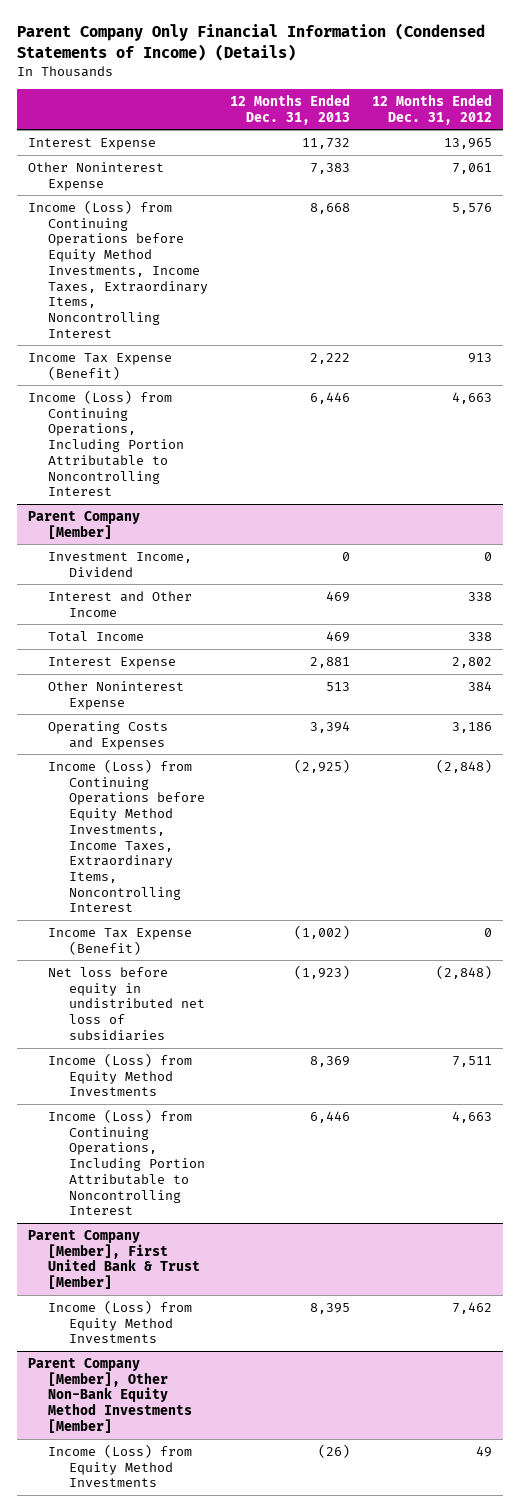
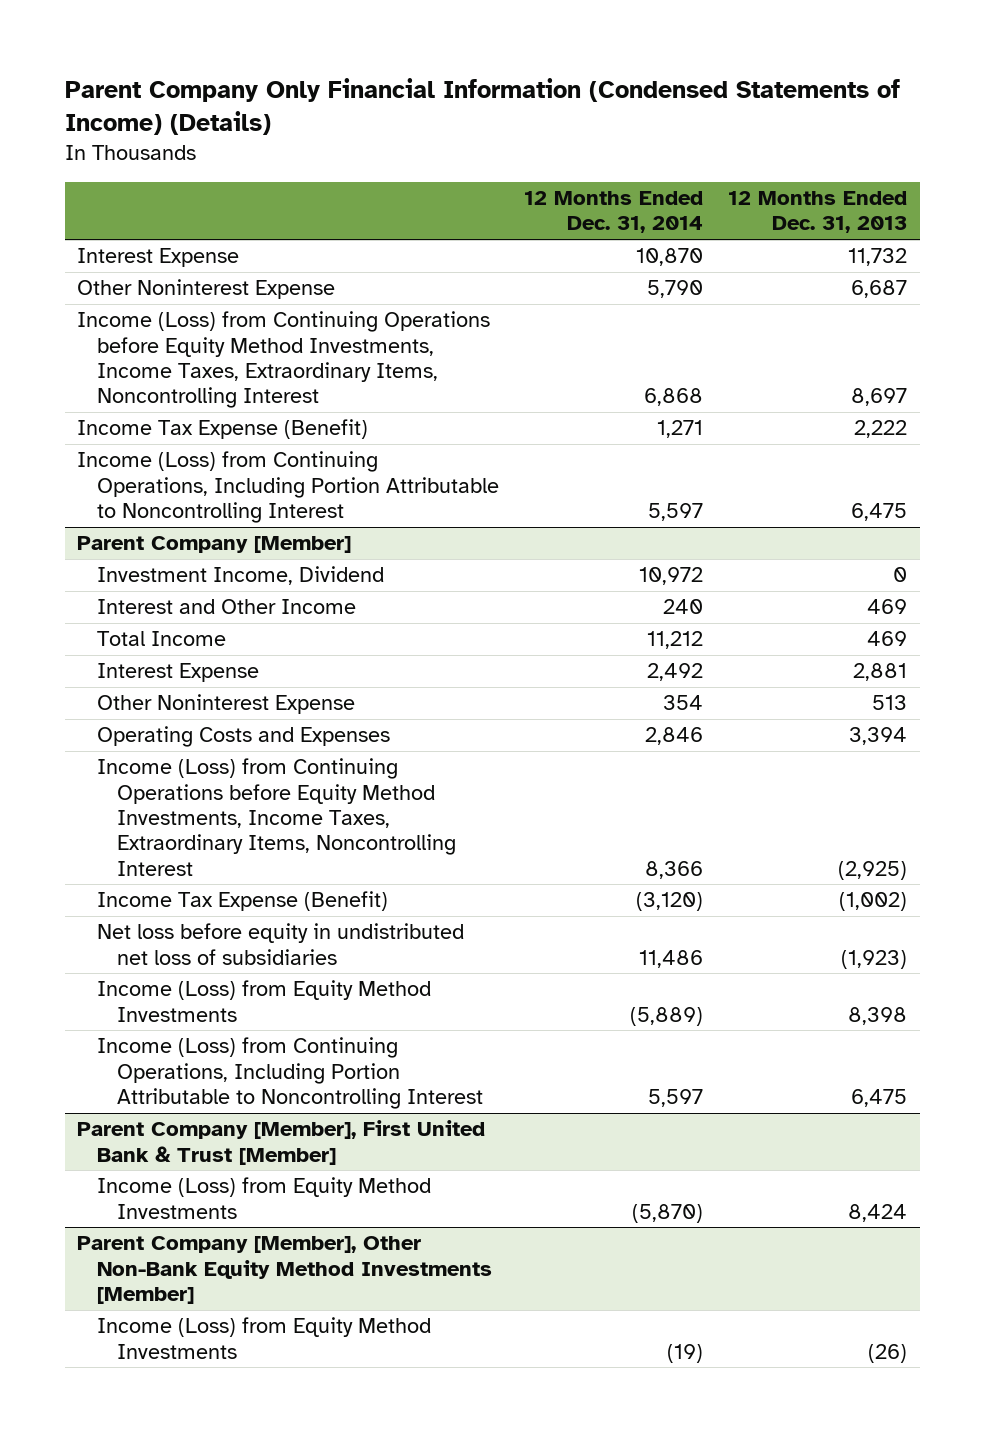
- | 12 Months Ended Dec. 31, 2013 | 12 Months Ended Dec. 31, 2012
+ | 12 Months Ended Dec. 31, 2014 | 12 Months Ended Dec. 31, 2013
- Other Noninterest Expense | 7,383 | 7,061
- Income (Loss) from Continuing Operations before Equity Method Investments, Income Taxes, Extraordinary Items, Noncontrolling Interest | 8,668 | 5,576
+ Other Noninterest Expense | 5,790 | 6,687
+ Income (Loss) from Continuing Operations before Equity Method Investments, Income Taxes, Extraordinary Items, Noncontrolling Interest | 6,868 | 8,697
- Income (Loss) from Continuing Operations, Including Portion Attributable to Noncontrolling Interest | 6,446 | 4,663
+ Income (Loss) from Continuing Operations, Including Portion Attributable to Noncontrolling Interest | 5,597 | 6,475
@ Parent Company [Member]
- Income (Loss) from Equity Method Investments | 8,369 | 7,511
- Income (Loss) from Continuing Operations, Including Portion Attributable to Noncontrolling Interest | 6,446 | 4,663
+ Income (Loss) from Equity Method Investments | (5,889) | 8,398
+ Income (Loss) from Continuing Operations, Including Portion Attributable to Noncontrolling Interest | 5,597 | 6,475
@ Parent Company [Member], First United Bank & Trust [Member]
- Income (Loss) from Equity Method Investments | 8,395 | 7,462
+ Income (Loss) from Equity Method Investments | (5,870) | 8,424

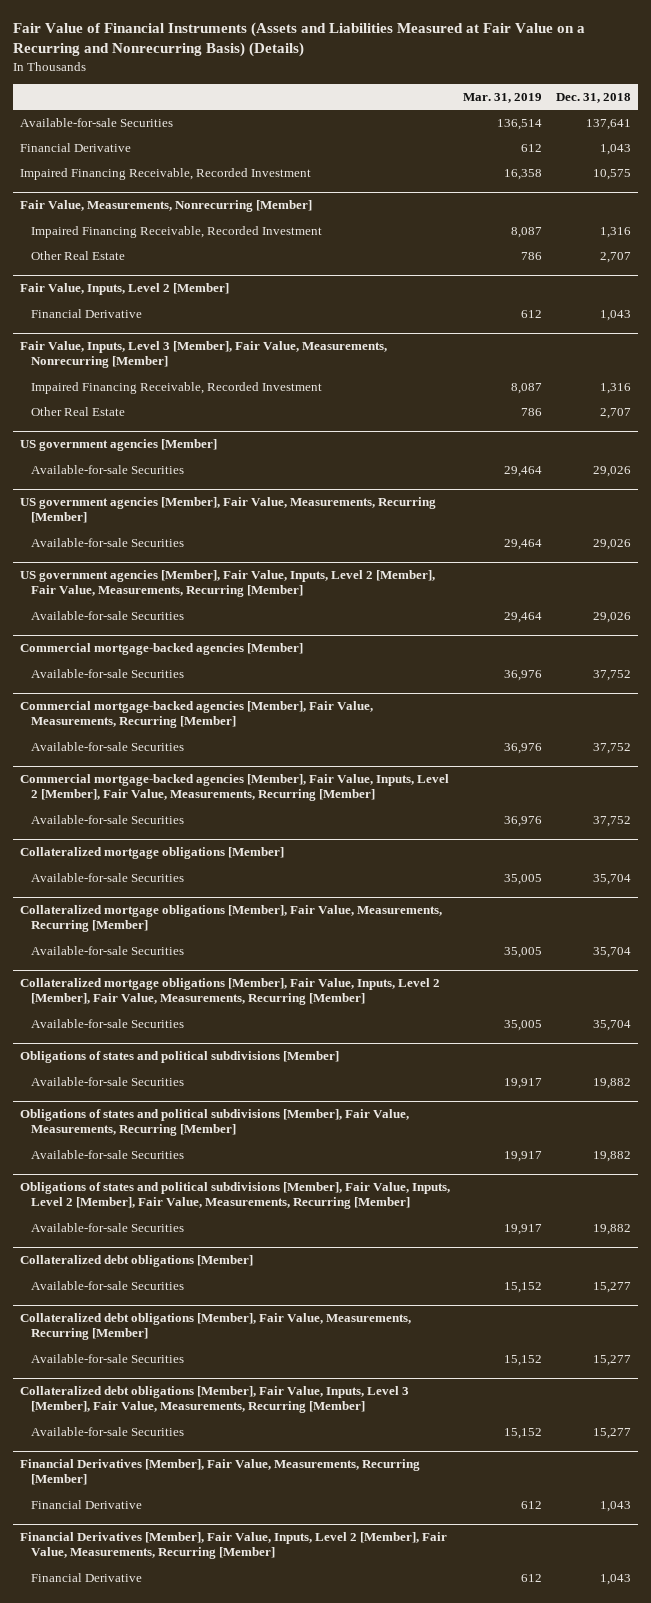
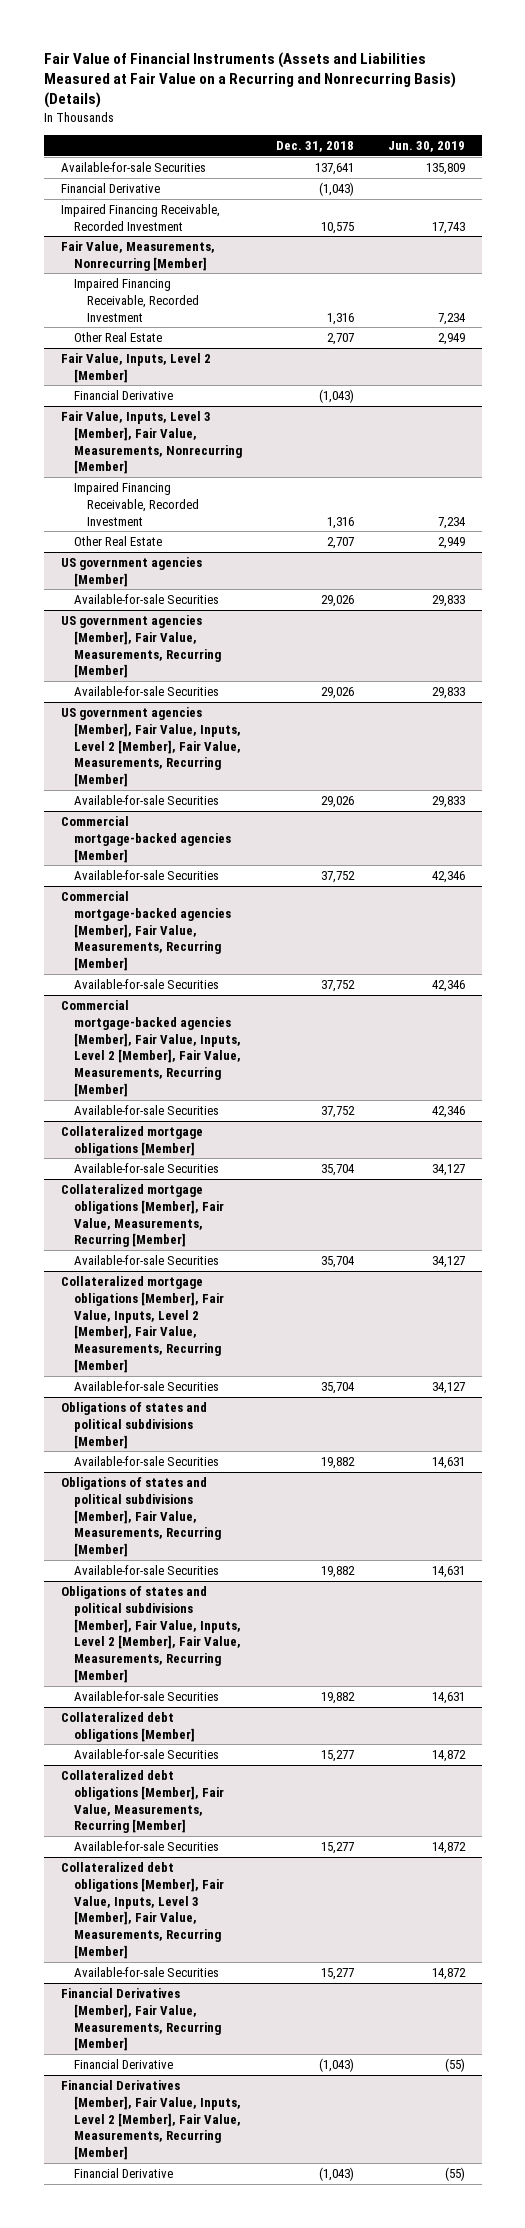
- | Mar. 31, 2019 | Dec. 31, 2018
+ | Dec. 31, 2018 | Jun. 30, 2019
- Financial Derivative | 612 | 1,043
+ Financial Derivative | (1,043) |
@ Fair Value, Inputs, Level 2 [Member]
- Financial Derivative | 612 | 1,043
+ Financial Derivative | (1,043) |
@ Financial Derivatives [Member], Fair Value, Measurements, Recurring [Member]
- Financial Derivative | 612 | 1,043
+ Financial Derivative | (1,043) | (55)
@ Financial Derivatives [Member], Fair Value, Inputs, Level 2 [Member], Fair Value, Measurements, Recurring [Member]
- Financial Derivative | 612 | 1,043
+ Financial Derivative | (1,043) | (55)

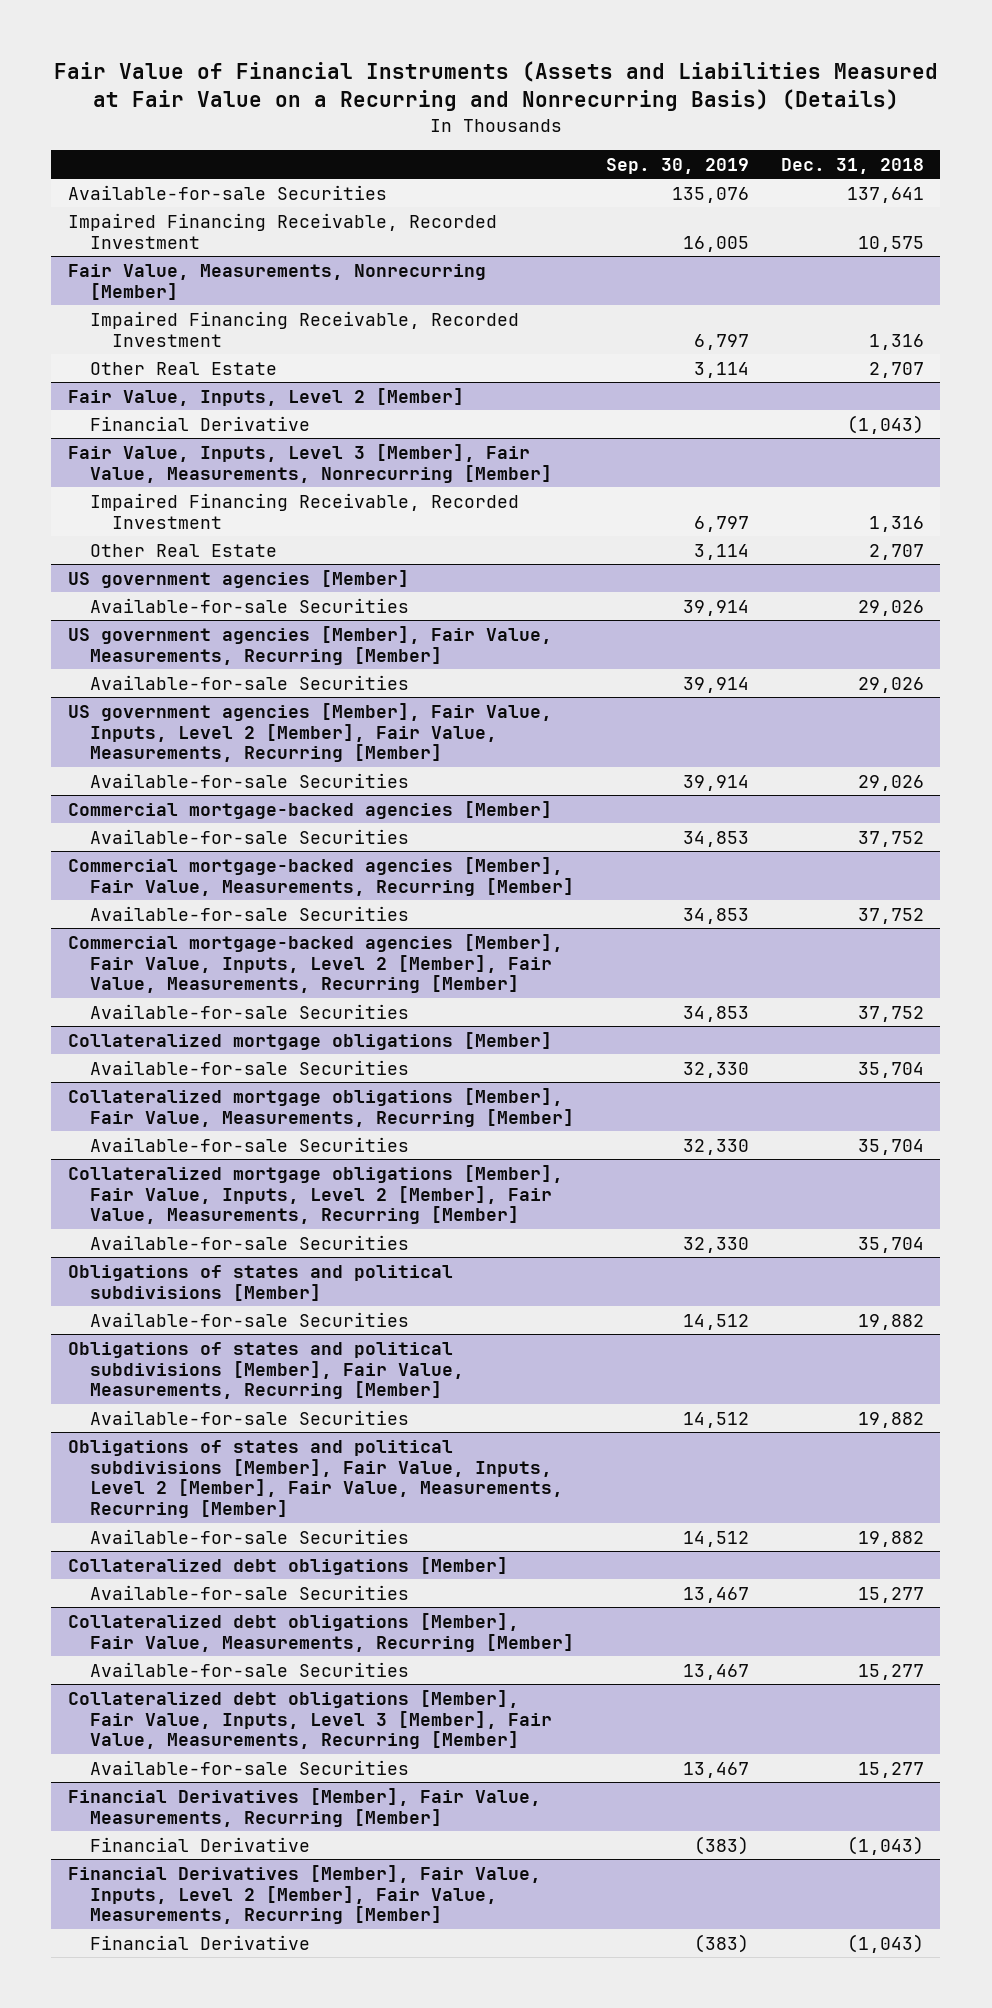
- | Dec. 31, 2018 | Jun. 30, 2019
+ | Sep. 30, 2019 | Dec. 31, 2018
- Financial Derivative | (1,043) |

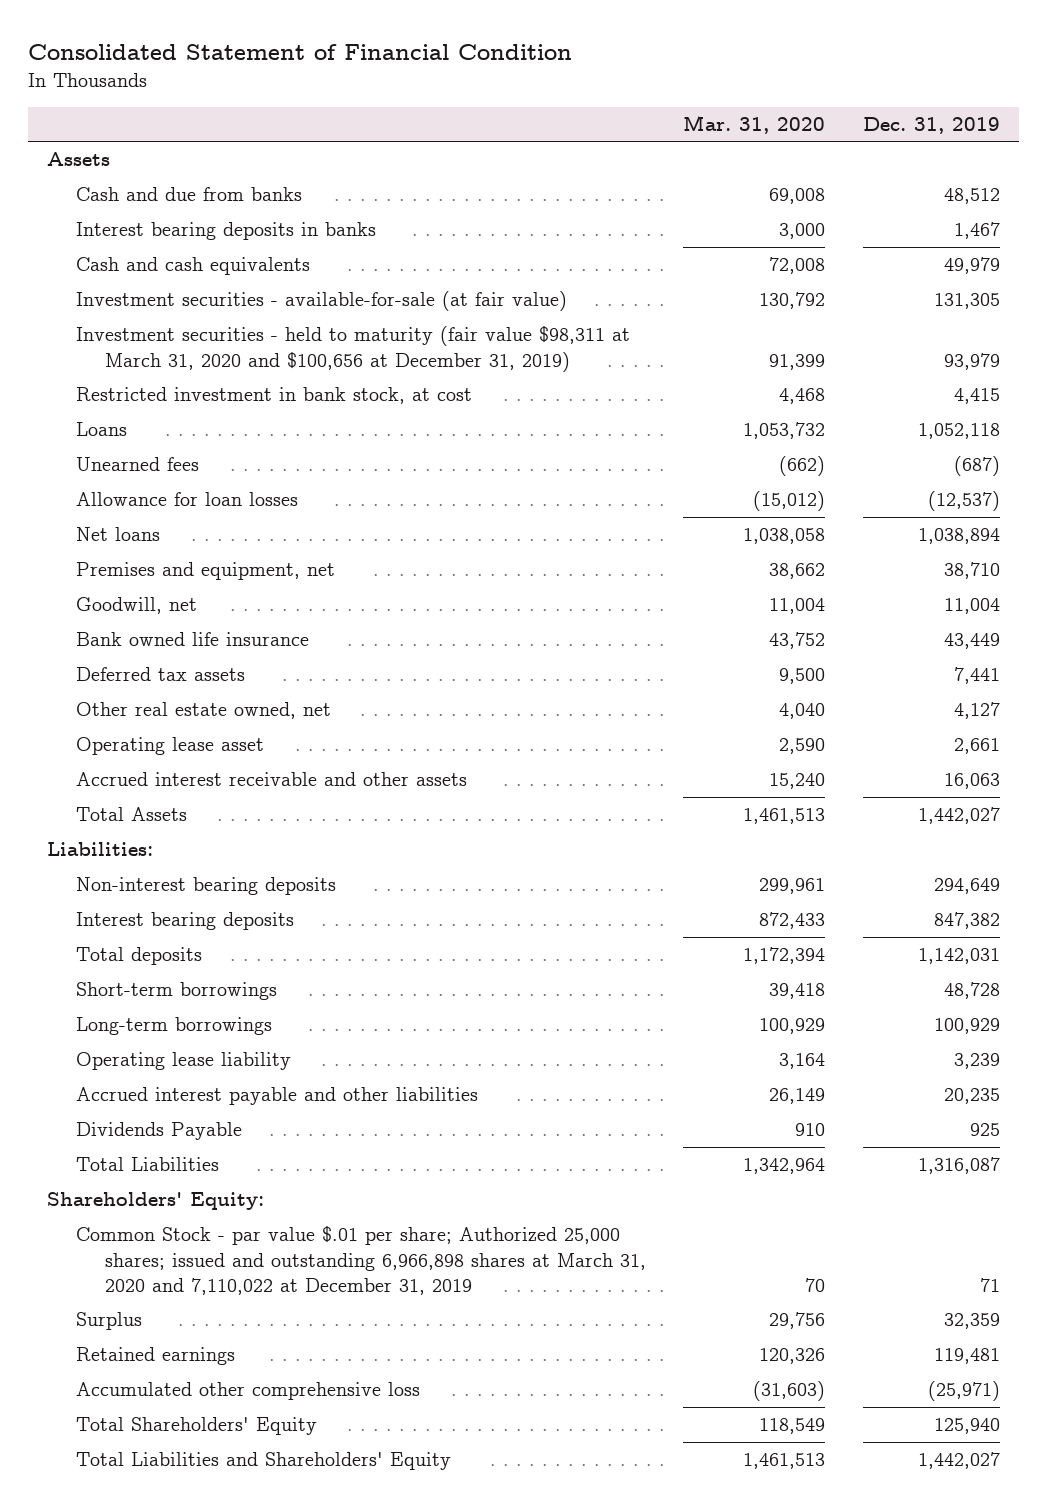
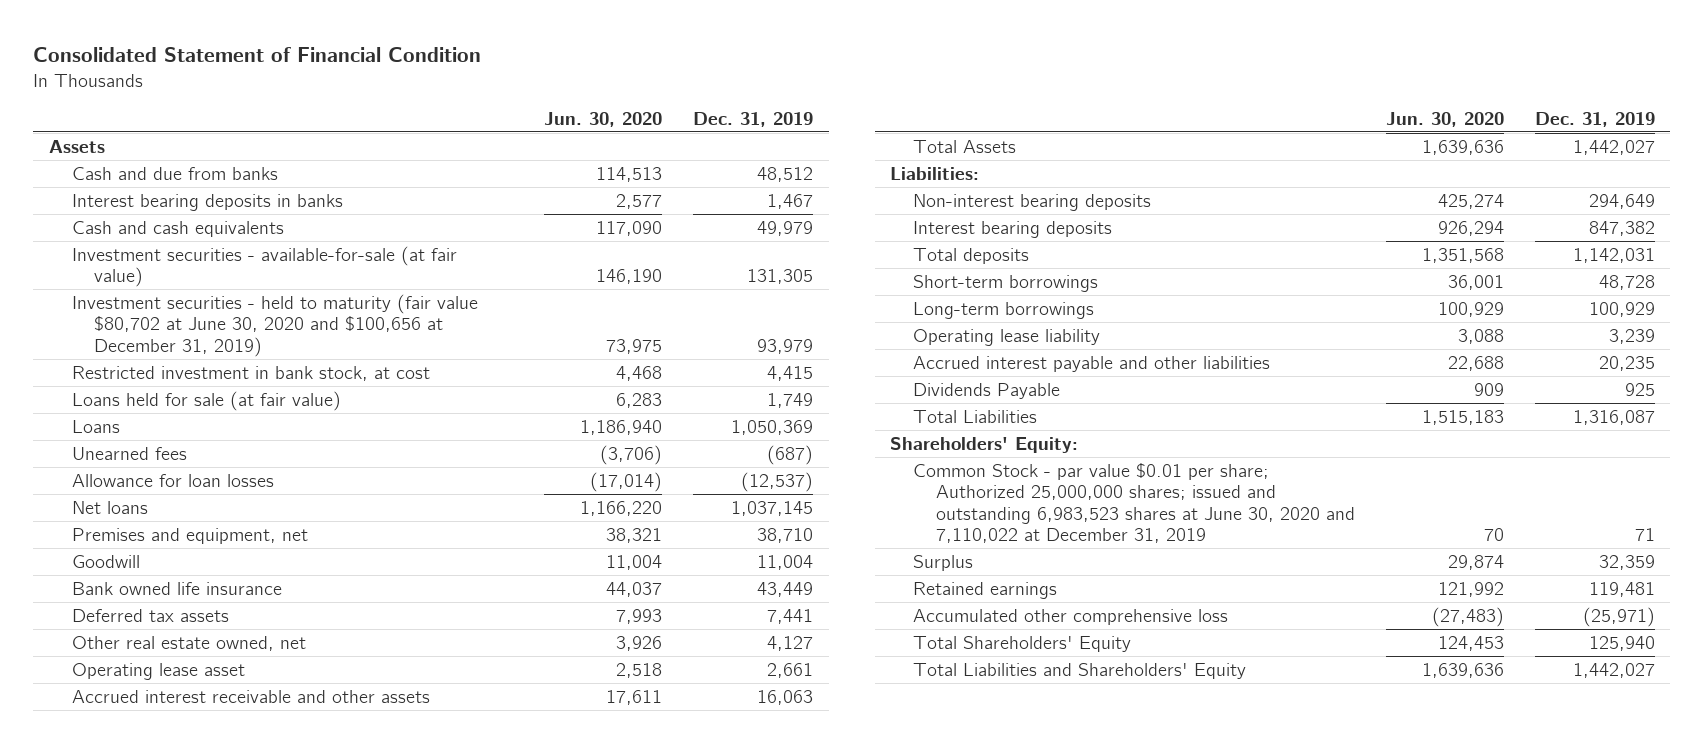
- | Mar. 31, 2020 | Dec. 31, 2019
+ | Jun. 30, 2020 | Dec. 31, 2019
- Investment securities - held to maturity (fair value $98,311 at March 31, 2020 and $100,656 at December 31, 2019) | 91,399 | 93,979
+ Investment securities - held to maturity (fair value $80,702 at June 30, 2020 and $100,656 at December 31, 2019) | 73,975 | 93,979
- Loans | 1,053,732 | 1,052,118
+ Loans held for sale (at fair value) | 6,283 | 1,749
+ Loans | 1,186,940 | 1,050,369
- Net loans | 1,038,058 | 1,038,894
+ Net loans | 1,166,220 | 1,037,145
- Goodwill, net | 11,004 | 11,004
+ Goodwill | 11,004 | 11,004
- Common Stock - par value $.01 per share; Authorized 25,000 shares; issued and outstanding 6,966,898 shares at March 31, 2020 and 7,110,022 at December 31, 2019 | 70 | 71
+ Common Stock - par value $0.01 per share; Authorized 25,000,000 shares; issued and outstanding 6,983,523 shares at June 30, 2020 and 7,110,022 at December 31, 2019 | 70 | 71

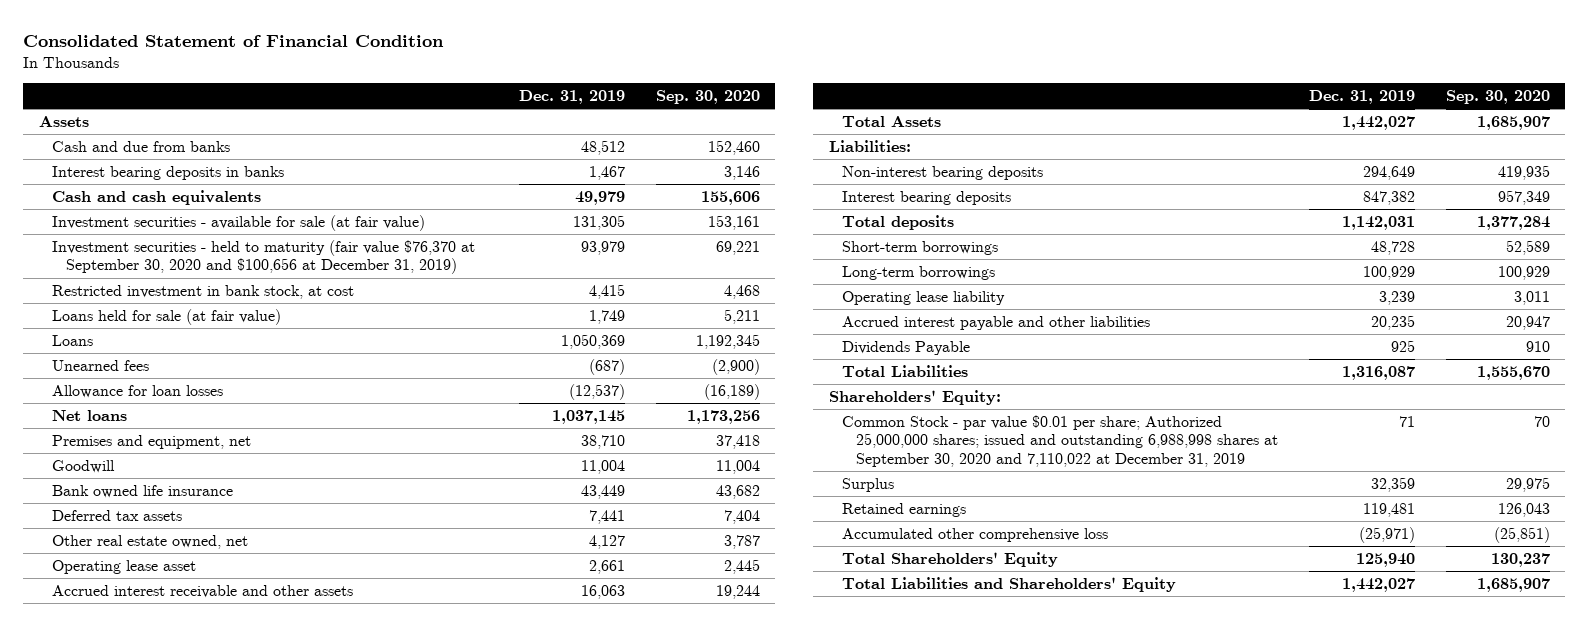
- | Jun. 30, 2020 | Dec. 31, 2019
+ | Dec. 31, 2019 | Sep. 30, 2020
- Investment securities - available-for-sale (at fair value) | 146,190 | 131,305
- Investment securities - held to maturity (fair value $80,702 at June 30, 2020 and $100,656 at December 31, 2019) | 73,975 | 93,979
+ Investment securities - available for sale (at fair value) | 131,305 | 153,161
+ Investment securities - held to maturity (fair value $76,370 at September 30, 2020 and $100,656 at December 31, 2019) | 93,979 | 69,221
- Common Stock - par value $0.01 per share; Authorized 25,000,000 shares; issued and outstanding 6,983,523 shares at June 30, 2020 and 7,110,022 at December 31, 2019 | 70 | 71
+ Common Stock - par value $0.01 per share; Authorized 25,000,000 shares; issued and outstanding 6,988,998 shares at September 30, 2020 and 7,110,022 at December 31, 2019 | 71 | 70

